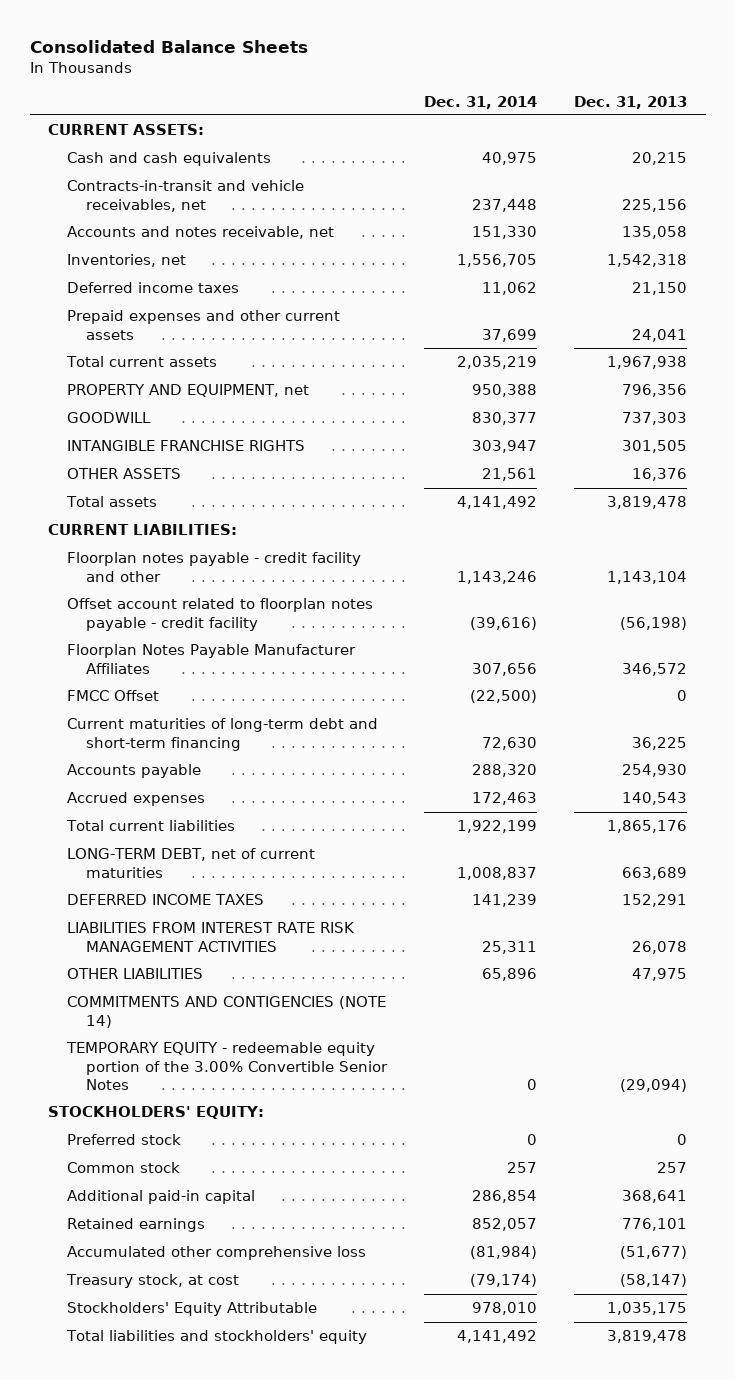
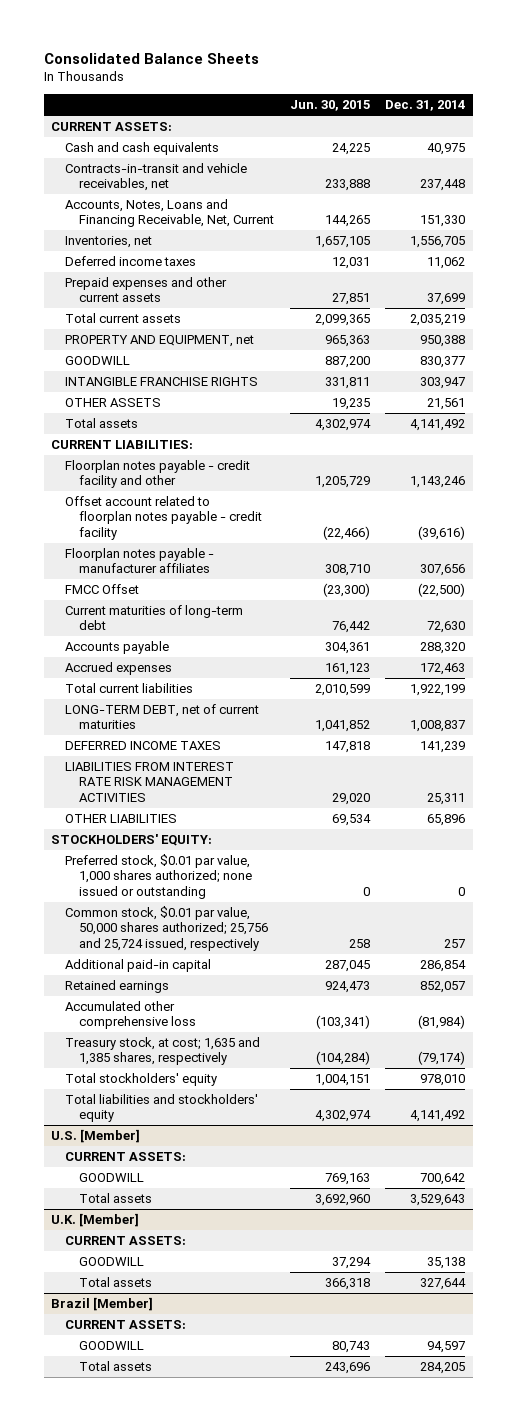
- | Dec. 31, 2014 | Dec. 31, 2013
+ | Jun. 30, 2015 | Dec. 31, 2014
- Accounts and notes receivable, net | 151,330 | 135,058
+ Accounts, Notes, Loans and Financing Receivable, Net, Current | 144,265 | 151,330
- Floorplan Notes Payable Manufacturer Affiliates | 307,656 | 346,572
+ Floorplan notes payable - manufacturer affiliates | 308,710 | 307,656
- Current maturities of long-term debt and short-term financing | 72,630 | 36,225
+ Current maturities of long-term debt | 76,442 | 72,630
- COMMITMENTS AND CONTIGENCIES (NOTE 14)
- TEMPORARY EQUITY - redeemable equity portion of the 3.00% Convertible Senior Notes | 0 | (29,094)
- Preferred stock | 0 | 0
- Common stock | 257 | 257
+ Preferred stock, $0.01 par value, 1,000 shares authorized; none issued or outstanding | 0 | 0
+ Common stock, $0.01 par value, 50,000 shares authorized; 25,756 and 25,724 issued, respectively | 258 | 257
- Treasury stock, at cost | (79,174) | (58,147)
- Stockholders' Equity Attributable | 978,010 | 1,035,175
+ Treasury stock, at cost; 1,635 and 1,385 shares, respectively | (104,284) | (79,174)
+ Total stockholders' equity | 1,004,151 | 978,010
+ U.S. [Member]
+ CURRENT ASSETS:
+ GOODWILL | 769,163 | 700,642
+ Total assets | 3,692,960 | 3,529,643
+ U.K. [Member]
+ CURRENT ASSETS:
+ GOODWILL | 37,294 | 35,138
+ Total assets | 366,318 | 327,644
+ Brazil [Member]
+ CURRENT ASSETS:
+ GOODWILL | 80,743 | 94,597
+ Total assets | 243,696 | 284,205

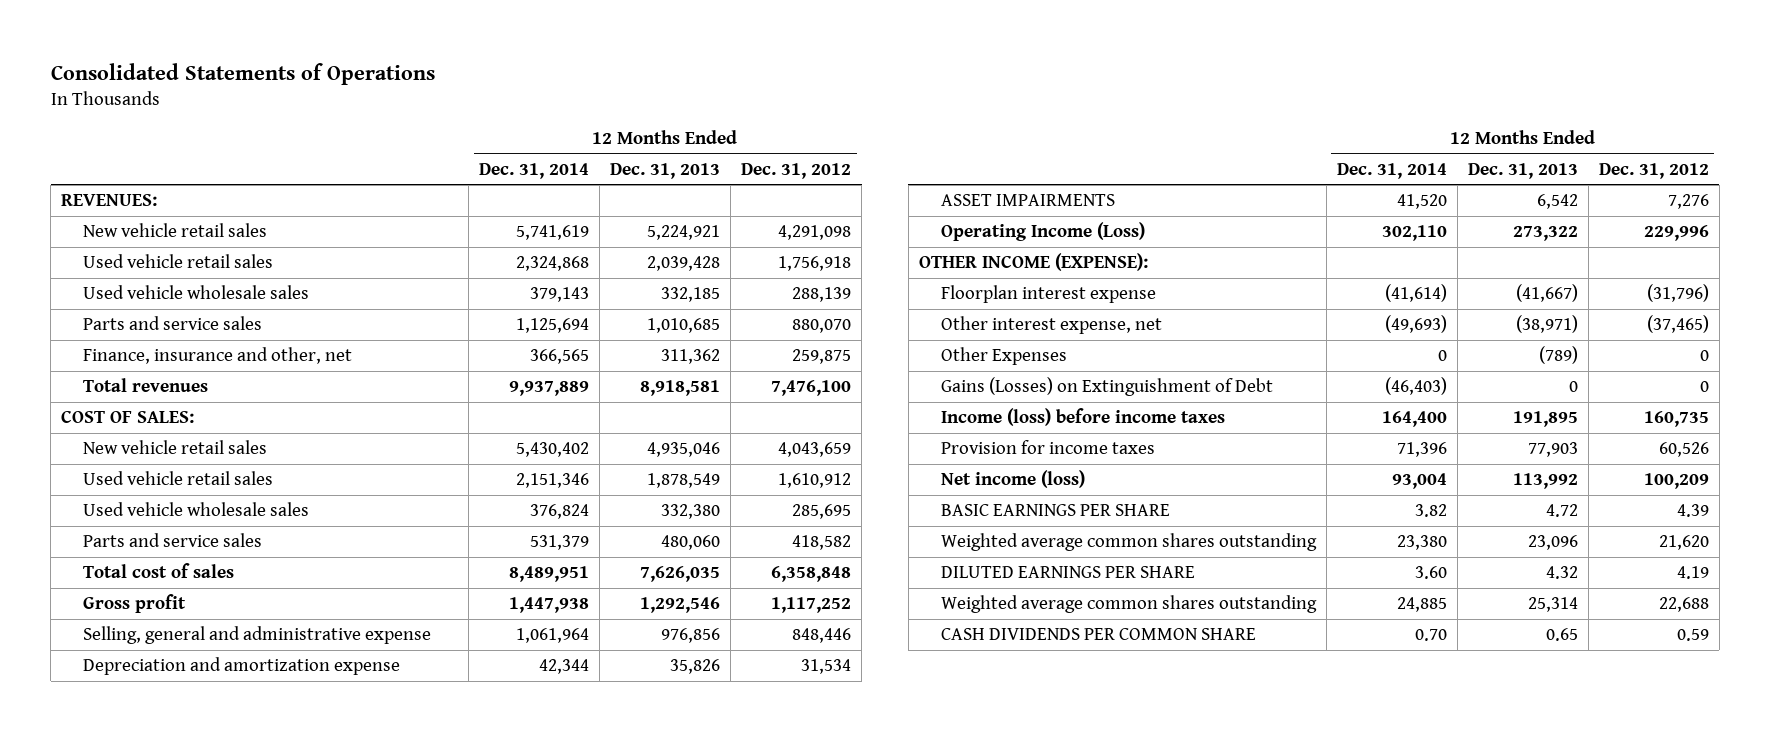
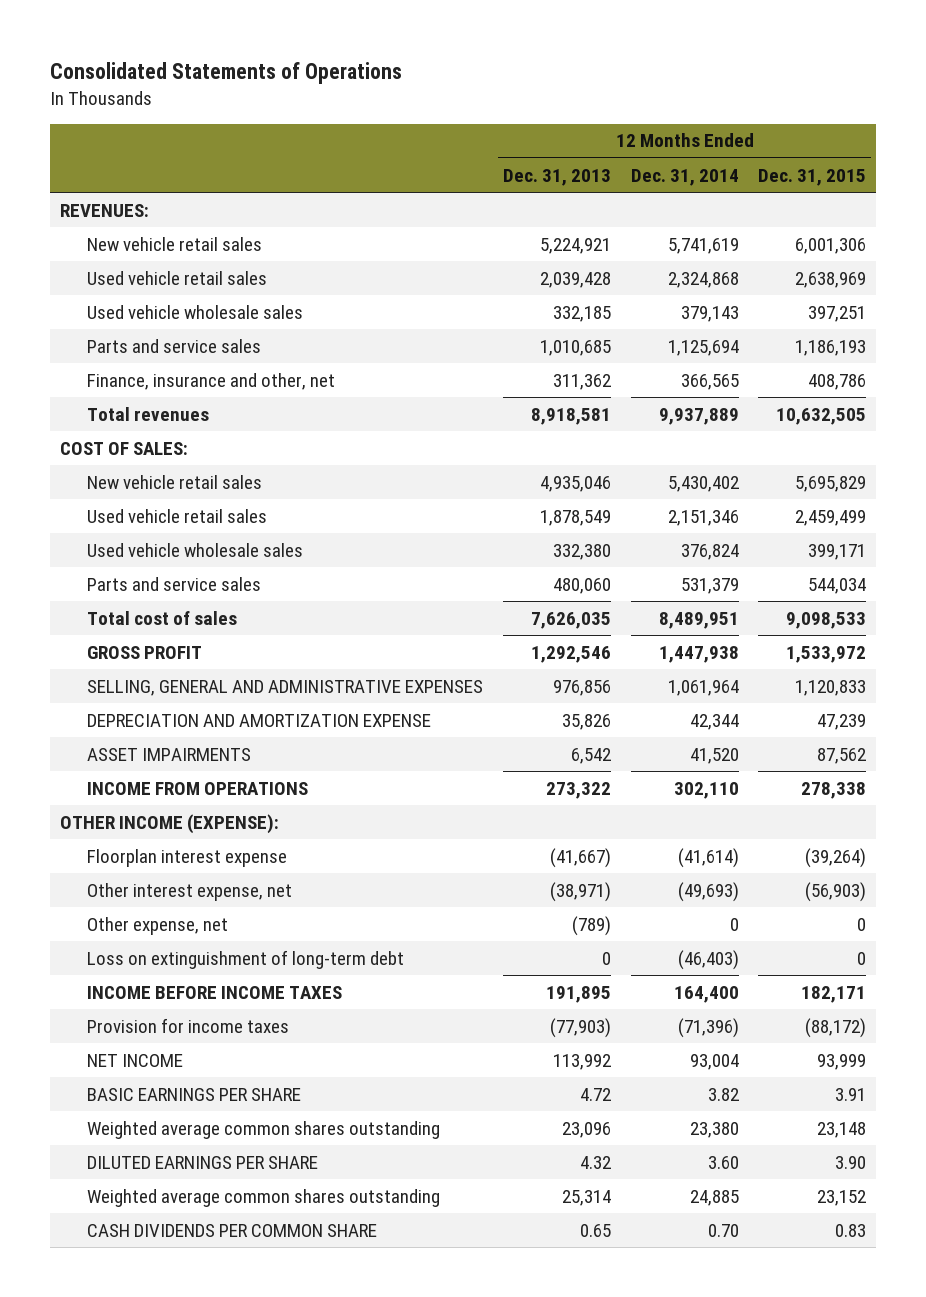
- | 12 Months Ended Dec. 31, 2014 | 12 Months Ended Dec. 31, 2013 | 12 Months Ended Dec. 31, 2012
+ | 12 Months Ended Dec. 31, 2013 | 12 Months Ended Dec. 31, 2014 | 12 Months Ended Dec. 31, 2015
- Gross profit | 1,447,938 | 1,292,546 | 1,117,252
- Selling, general and administrative expense | 1,061,964 | 976,856 | 848,446
- Depreciation and amortization expense | 42,344 | 35,826 | 31,534
+ GROSS PROFIT | 1,292,546 | 1,447,938 | 1,533,972
+ SELLING, GENERAL AND ADMINISTRATIVE EXPENSES | 976,856 | 1,061,964 | 1,120,833
+ DEPRECIATION AND AMORTIZATION EXPENSE | 35,826 | 42,344 | 47,239
- Operating Income (Loss) | 302,110 | 273,322 | 229,996
+ INCOME FROM OPERATIONS | 273,322 | 302,110 | 278,338
- Other Expenses | 0 | (789) | 0
- Gains (Losses) on Extinguishment of Debt | (46,403) | 0 | 0
- Income (loss) before income taxes | 164,400 | 191,895 | 160,735
- Provision for income taxes | 71,396 | 77,903 | 60,526
- Net income (loss) | 93,004 | 113,992 | 100,209
+ Other expense, net | (789) | 0 | 0
+ Loss on extinguishment of long-term debt | 0 | (46,403) | 0
+ INCOME BEFORE INCOME TAXES | 191,895 | 164,400 | 182,171
+ Provision for income taxes | (77,903) | (71,396) | (88,172)
+ NET INCOME | 113,992 | 93,004 | 93,999

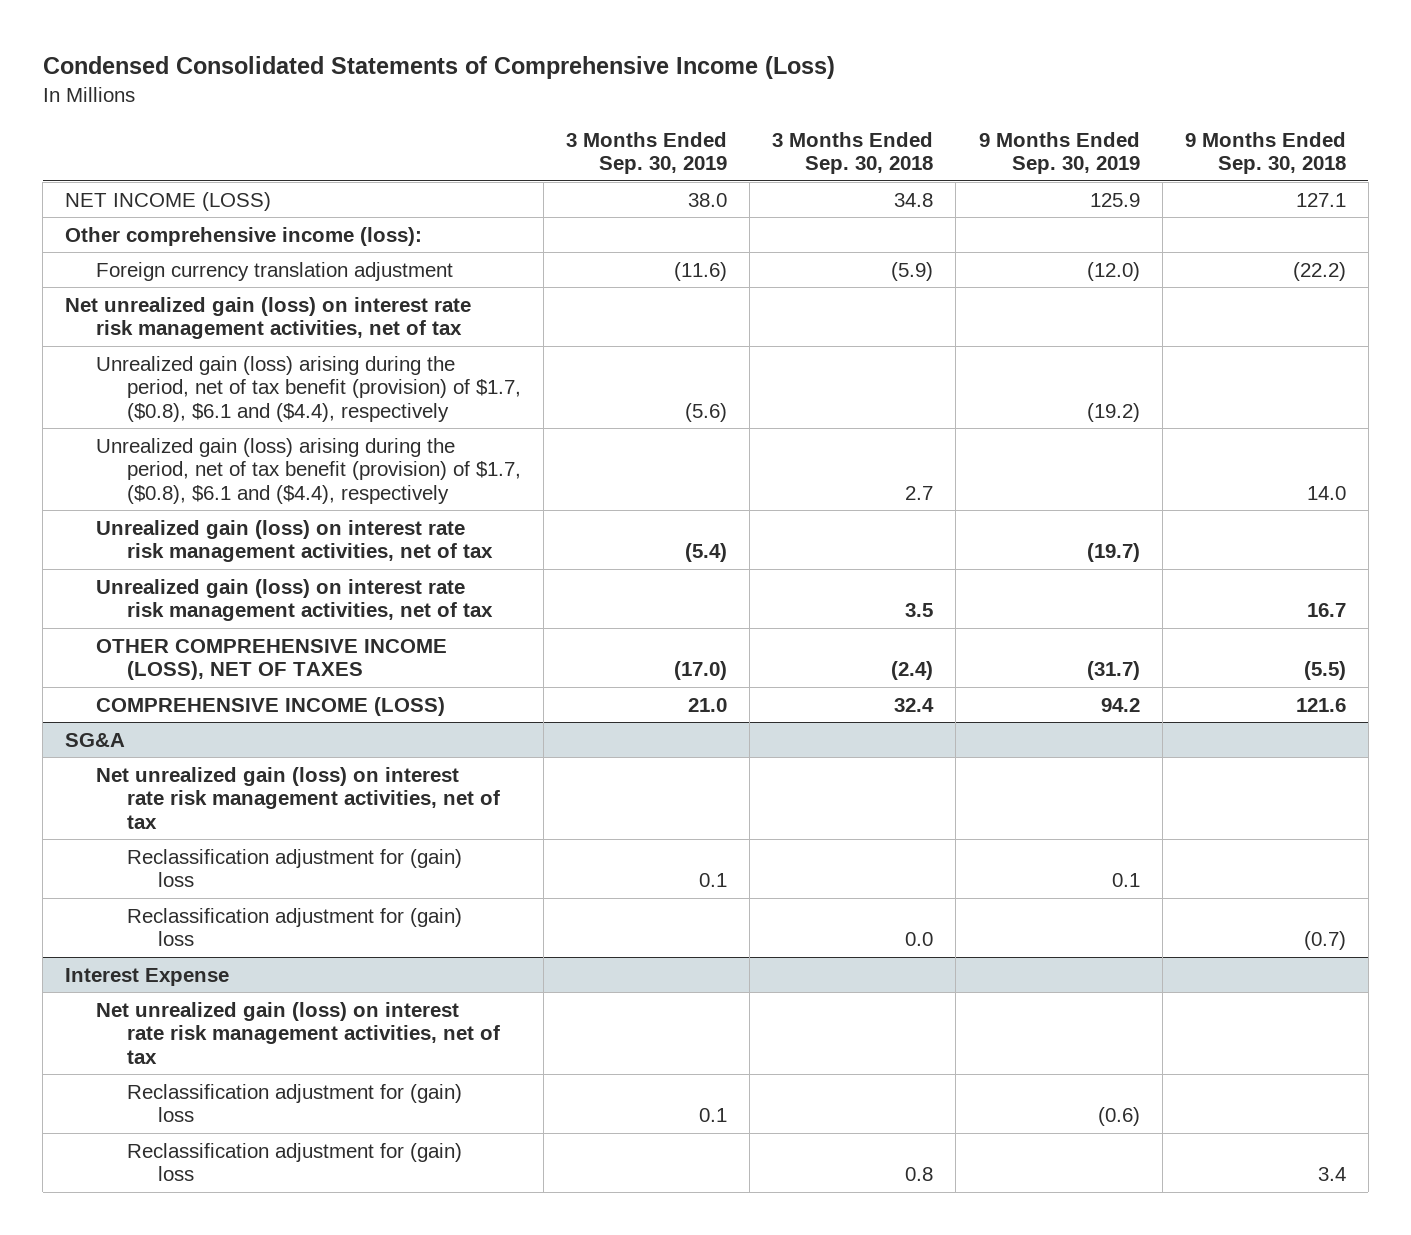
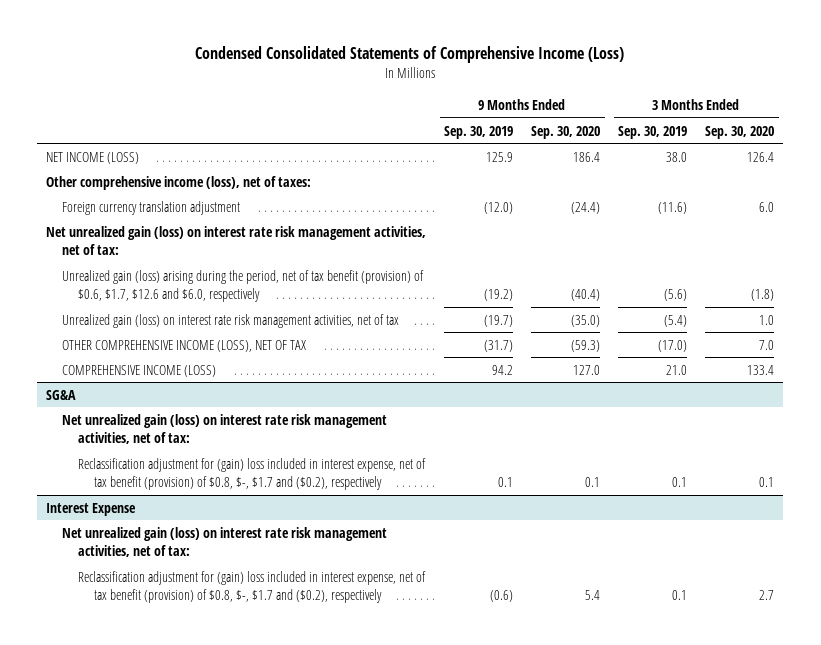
- | 3 Months Ended Sep. 30, 2019 | 3 Months Ended Sep. 30, 2018 | 9 Months Ended Sep. 30, 2019 | 9 Months Ended Sep. 30, 2018
+ | 9 Months Ended Sep. 30, 2019 | 9 Months Ended Sep. 30, 2020 | 3 Months Ended Sep. 30, 2019 | 3 Months Ended Sep. 30, 2020
- Other comprehensive income (loss):
+ Other comprehensive income (loss), net of taxes:
- Net unrealized gain (loss) on interest rate risk management activities, net of tax
- Unrealized gain (loss) arising during the period, net of tax benefit (provision) of $1.7, ($0.8), $6.1 and ($4.4), respectively | (5.6) | | (19.2) |
- Unrealized gain (loss) arising during the period, net of tax benefit (provision) of $1.7, ($0.8), $6.1 and ($4.4), respectively | | 2.7 | | 14.0
+ Net unrealized gain (loss) on interest rate risk management activities, net of tax:
+ Unrealized gain (loss) arising during the period, net of tax benefit (provision) of $0.6, $1.7, $12.6 and $6.0, respectively | (19.2) | (40.4) | (5.6) | (1.8)
- Unrealized gain (loss) on interest rate risk management activities, net of tax | | 3.5 | | 16.7
- OTHER COMPREHENSIVE INCOME (LOSS), NET OF TAXES | (17.0) | (2.4) | (31.7) | (5.5)
+ OTHER COMPREHENSIVE INCOME (LOSS), NET OF TAX | (31.7) | (59.3) | (17.0) | 7.0
@ SG&A
- Net unrealized gain (loss) on interest rate risk management activities, net of tax
- Reclassification adjustment for (gain) loss | 0.1 | | 0.1 |
- Reclassification adjustment for (gain) loss | | 0.0 | | (0.7)
+ Net unrealized gain (loss) on interest rate risk management activities, net of tax:
+ Reclassification adjustment for (gain) loss included in interest expense, net of tax benefit (provision) of $0.8, $-, $1.7 and ($0.2), respectively | 0.1 | 0.1 | 0.1 | 0.1
@ Interest Expense
- Net unrealized gain (loss) on interest rate risk management activities, net of tax
- Reclassification adjustment for (gain) loss | 0.1 | | (0.6) |
- Reclassification adjustment for (gain) loss | | 0.8 | | 3.4
+ Net unrealized gain (loss) on interest rate risk management activities, net of tax:
+ Reclassification adjustment for (gain) loss included in interest expense, net of tax benefit (provision) of $0.8, $-, $1.7 and ($0.2), respectively | (0.6) | 5.4 | 0.1 | 2.7

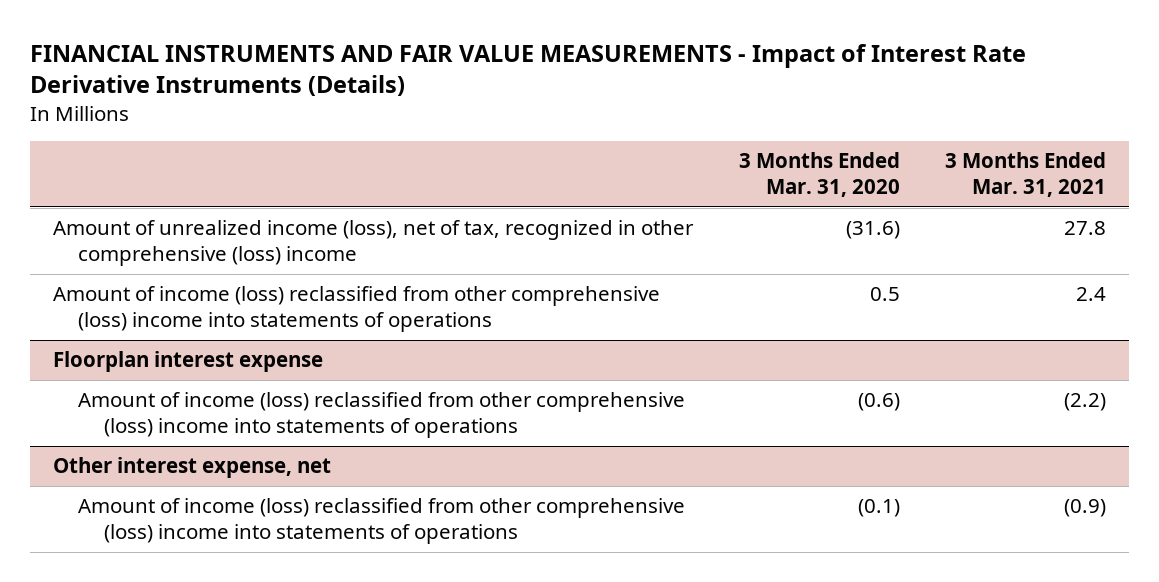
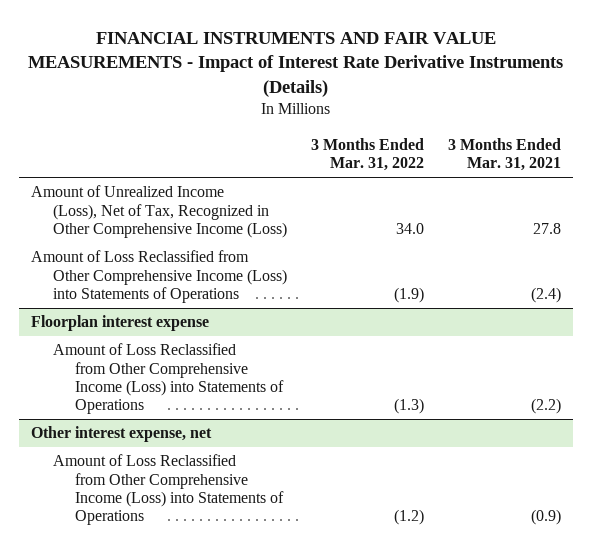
- | 3 Months Ended Mar. 31, 2020 | 3 Months Ended Mar. 31, 2021
+ | 3 Months Ended Mar. 31, 2022 | 3 Months Ended Mar. 31, 2021
- Amount of unrealized income (loss), net of tax, recognized in other comprehensive (loss) income | (31.6) | 27.8
- Amount of income (loss) reclassified from other comprehensive (loss) income into statements of operations | 0.5 | 2.4
+ Amount of Unrealized Income (Loss), Net of Tax, Recognized in Other Comprehensive Income (Loss) | 34.0 | 27.8
+ Amount of Loss Reclassified from Other Comprehensive Income (Loss) into Statements of Operations | (1.9) | (2.4)
@ Floorplan interest expense
- Amount of income (loss) reclassified from other comprehensive (loss) income into statements of operations | (0.6) | (2.2)
+ Amount of Loss Reclassified from Other Comprehensive Income (Loss) into Statements of Operations | (1.3) | (2.2)
@ Other interest expense, net
- Amount of income (loss) reclassified from other comprehensive (loss) income into statements of operations | (0.1) | (0.9)
+ Amount of Loss Reclassified from Other Comprehensive Income (Loss) into Statements of Operations | (1.2) | (0.9)

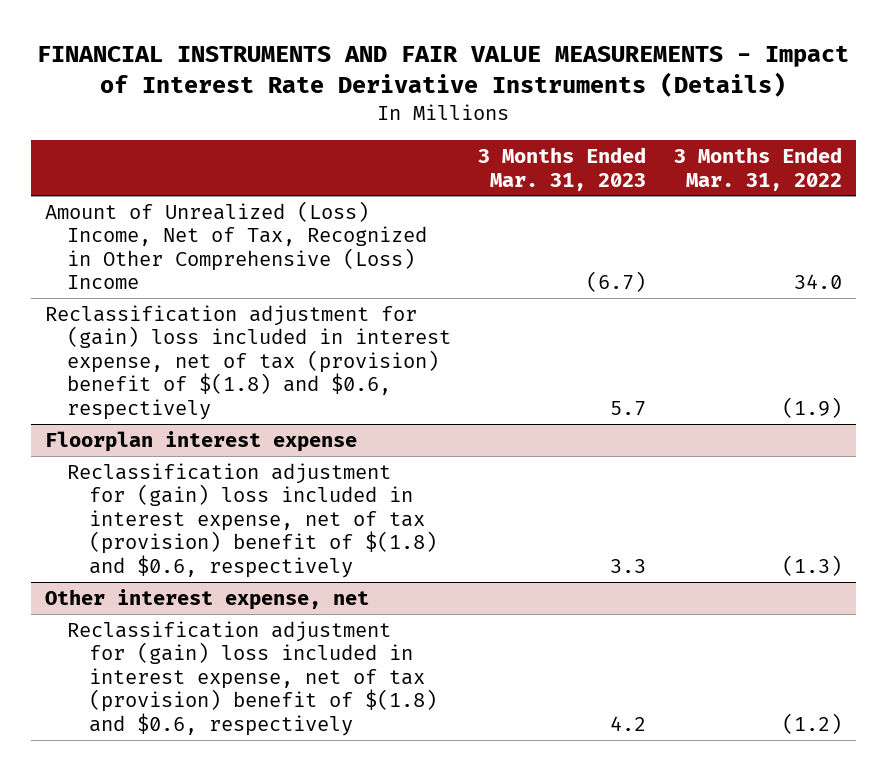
- | 3 Months Ended Mar. 31, 2022 | 3 Months Ended Mar. 31, 2021
+ | 3 Months Ended Mar. 31, 2023 | 3 Months Ended Mar. 31, 2022
- Amount of Unrealized Income (Loss), Net of Tax, Recognized in Other Comprehensive Income (Loss) | 34.0 | 27.8
- Amount of Loss Reclassified from Other Comprehensive Income (Loss) into Statements of Operations | (1.9) | (2.4)
+ Amount of Unrealized (Loss) Income, Net of Tax, Recognized in Other Comprehensive (Loss) Income | (6.7) | 34.0
+ Reclassification adjustment for (gain) loss included in interest expense, net of tax (provision) benefit of $(1.8) and $0.6, respectively | 5.7 | (1.9)
@ Floorplan interest expense
- Amount of Loss Reclassified from Other Comprehensive Income (Loss) into Statements of Operations | (1.3) | (2.2)
+ Reclassification adjustment for (gain) loss included in interest expense, net of tax (provision) benefit of $(1.8) and $0.6, respectively | 3.3 | (1.3)
@ Other interest expense, net
- Amount of Loss Reclassified from Other Comprehensive Income (Loss) into Statements of Operations | (1.2) | (0.9)
+ Reclassification adjustment for (gain) loss included in interest expense, net of tax (provision) benefit of $(1.8) and $0.6, respectively | 4.2 | (1.2)

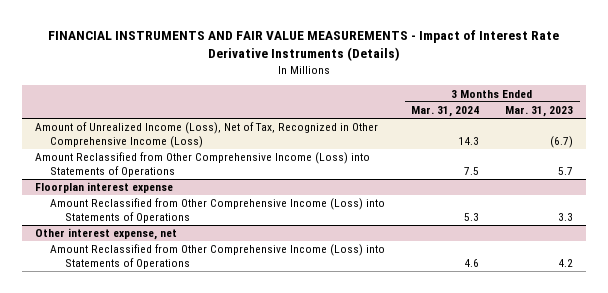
- | 3 Months Ended Mar. 31, 2023 | 3 Months Ended Mar. 31, 2022
+ | 3 Months Ended Mar. 31, 2024 | 3 Months Ended Mar. 31, 2023
- Amount of Unrealized (Loss) Income, Net of Tax, Recognized in Other Comprehensive (Loss) Income | (6.7) | 34.0
- Reclassification adjustment for (gain) loss included in interest expense, net of tax (provision) benefit of $(1.8) and $0.6, respectively | 5.7 | (1.9)
+ Amount of Unrealized Income (Loss), Net of Tax, Recognized in Other Comprehensive Income (Loss) | 14.3 | (6.7)
+ Amount Reclassified from Other Comprehensive Income (Loss) into Statements of Operations | 7.5 | 5.7
@ Floorplan interest expense
- Reclassification adjustment for (gain) loss included in interest expense, net of tax (provision) benefit of $(1.8) and $0.6, respectively | 3.3 | (1.3)
+ Amount Reclassified from Other Comprehensive Income (Loss) into Statements of Operations | 5.3 | 3.3
@ Other interest expense, net
- Reclassification adjustment for (gain) loss included in interest expense, net of tax (provision) benefit of $(1.8) and $0.6, respectively | 4.2 | (1.2)
+ Amount Reclassified from Other Comprehensive Income (Loss) into Statements of Operations | 4.6 | 4.2

